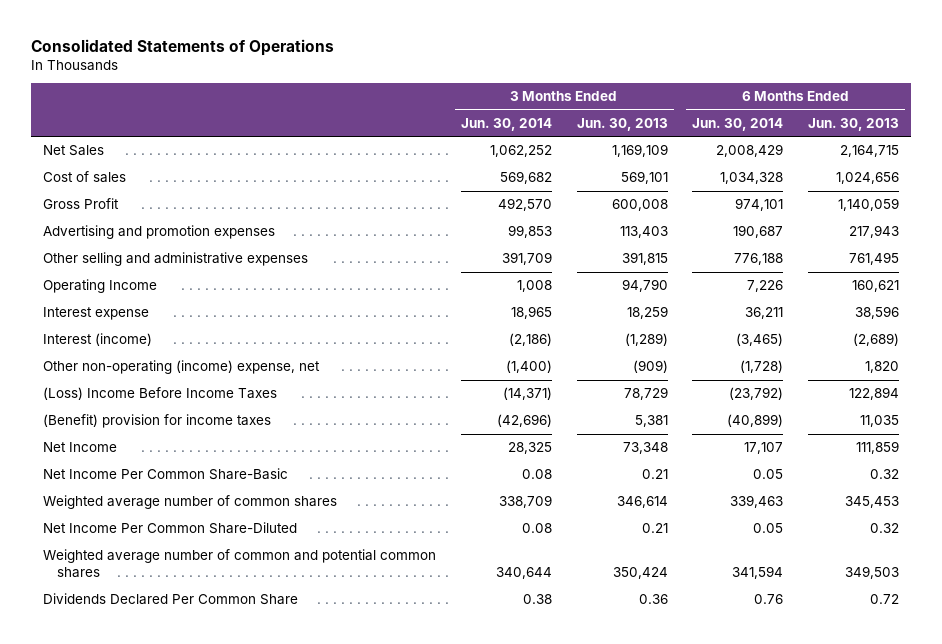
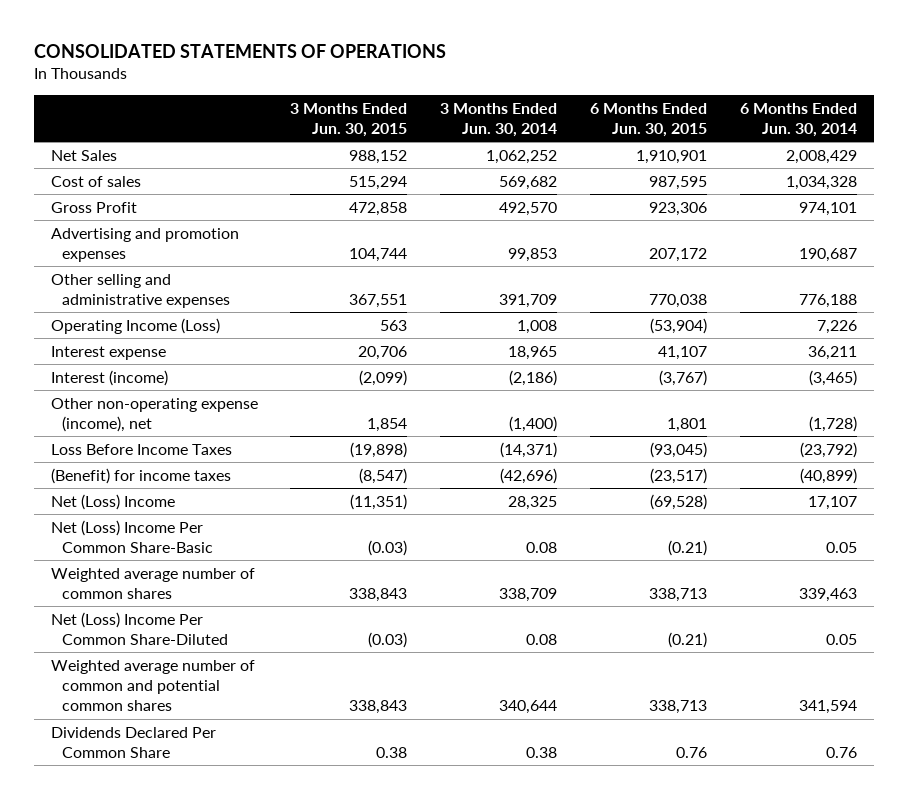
- Consolidated Statements of Operations
+ CONSOLIDATED STATEMENTS OF OPERATIONS
- | 3 Months Ended Jun. 30, 2014 | 3 Months Ended Jun. 30, 2013 | 6 Months Ended Jun. 30, 2014 | 6 Months Ended Jun. 30, 2013
+ | 3 Months Ended Jun. 30, 2015 | 3 Months Ended Jun. 30, 2014 | 6 Months Ended Jun. 30, 2015 | 6 Months Ended Jun. 30, 2014
- Operating Income | 1,008 | 94,790 | 7,226 | 160,621
+ Operating Income (Loss) | 563 | 1,008 | (53,904) | 7,226
- Other non-operating (income) expense, net | (1,400) | (909) | (1,728) | 1,820
- (Loss) Income Before Income Taxes | (14,371) | 78,729 | (23,792) | 122,894
- (Benefit) provision for income taxes | (42,696) | 5,381 | (40,899) | 11,035
- Net Income | 28,325 | 73,348 | 17,107 | 111,859
- Net Income Per Common Share-Basic | 0.08 | 0.21 | 0.05 | 0.32
+ Other non-operating expense (income), net | 1,854 | (1,400) | 1,801 | (1,728)
+ Loss Before Income Taxes | (19,898) | (14,371) | (93,045) | (23,792)
+ (Benefit) for income taxes | (8,547) | (42,696) | (23,517) | (40,899)
+ Net (Loss) Income | (11,351) | 28,325 | (69,528) | 17,107
+ Net (Loss) Income Per Common Share-Basic | (0.03) | 0.08 | (0.21) | 0.05
- Net Income Per Common Share-Diluted | 0.08 | 0.21 | 0.05 | 0.32
+ Net (Loss) Income Per Common Share-Diluted | (0.03) | 0.08 | (0.21) | 0.05

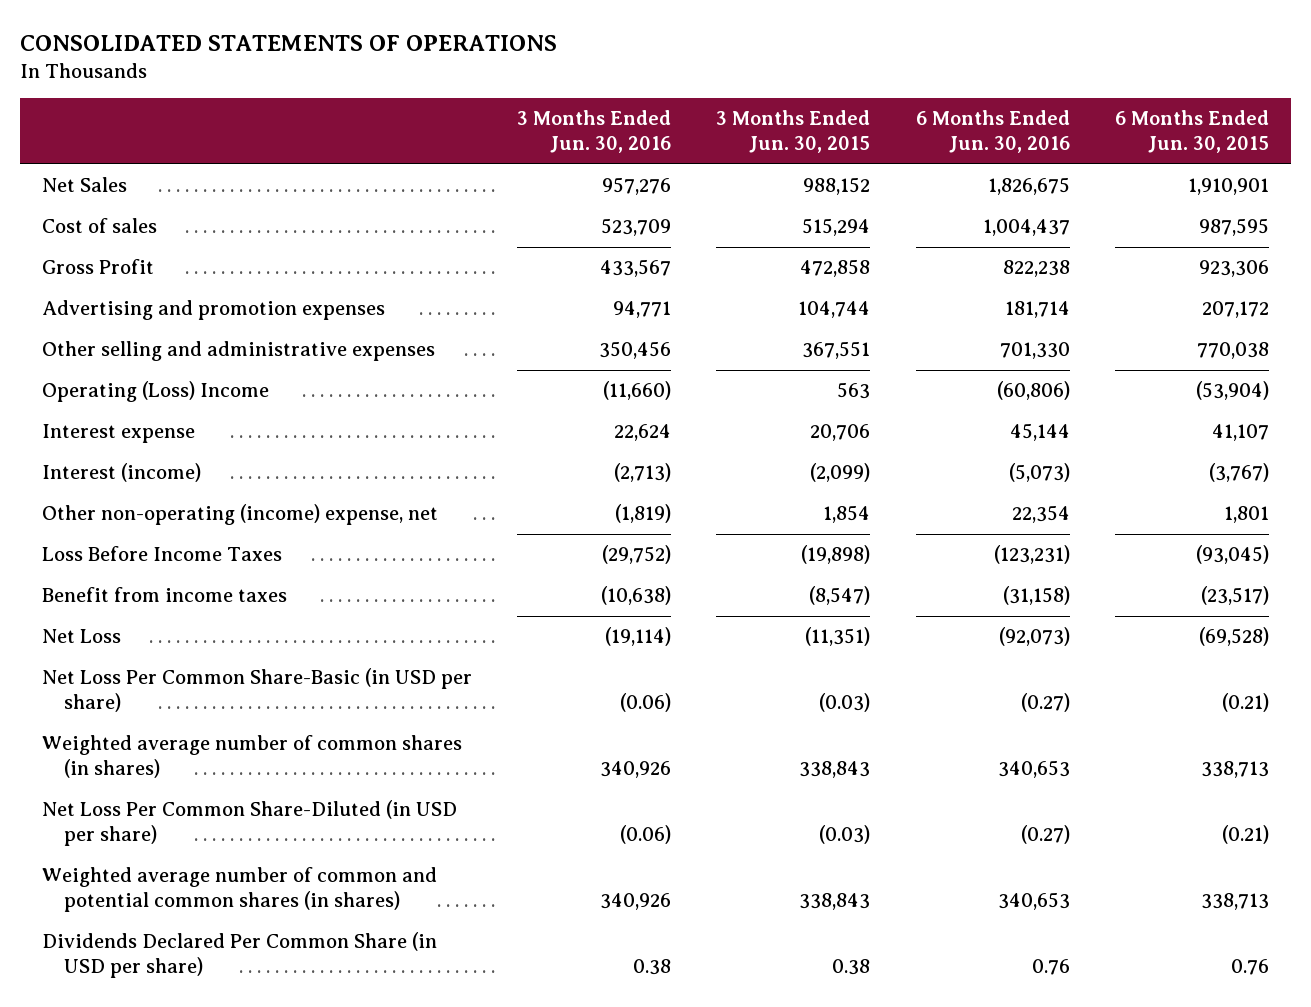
- | 3 Months Ended Jun. 30, 2015 | 3 Months Ended Jun. 30, 2014 | 6 Months Ended Jun. 30, 2015 | 6 Months Ended Jun. 30, 2014
+ | 3 Months Ended Jun. 30, 2016 | 3 Months Ended Jun. 30, 2015 | 6 Months Ended Jun. 30, 2016 | 6 Months Ended Jun. 30, 2015
- Operating Income (Loss) | 563 | 1,008 | (53,904) | 7,226
+ Operating (Loss) Income | (11,660) | 563 | (60,806) | (53,904)
- Other non-operating expense (income), net | 1,854 | (1,400) | 1,801 | (1,728)
+ Other non-operating (income) expense, net | (1,819) | 1,854 | 22,354 | 1,801
- (Benefit) for income taxes | (8,547) | (42,696) | (23,517) | (40,899)
- Net (Loss) Income | (11,351) | 28,325 | (69,528) | 17,107
- Net (Loss) Income Per Common Share-Basic | (0.03) | 0.08 | (0.21) | 0.05
- Weighted average number of common shares | 338,843 | 338,709 | 338,713 | 339,463
- Net (Loss) Income Per Common Share-Diluted | (0.03) | 0.08 | (0.21) | 0.05
- Weighted average number of common and potential common shares | 338,843 | 340,644 | 338,713 | 341,594
- Dividends Declared Per Common Share | 0.38 | 0.38 | 0.76 | 0.76
+ Benefit from income taxes | (10,638) | (8,547) | (31,158) | (23,517)
+ Net Loss | (19,114) | (11,351) | (92,073) | (69,528)
+ Net Loss Per Common Share-Basic (in USD per share) | (0.06) | (0.03) | (0.27) | (0.21)
+ Weighted average number of common shares (in shares) | 340,926 | 338,843 | 340,653 | 338,713
+ Net Loss Per Common Share-Diluted (in USD per share) | (0.06) | (0.03) | (0.27) | (0.21)
+ Weighted average number of common and potential common shares (in shares) | 340,926 | 338,843 | 340,653 | 338,713
+ Dividends Declared Per Common Share (in USD per share) | 0.38 | 0.38 | 0.76 | 0.76

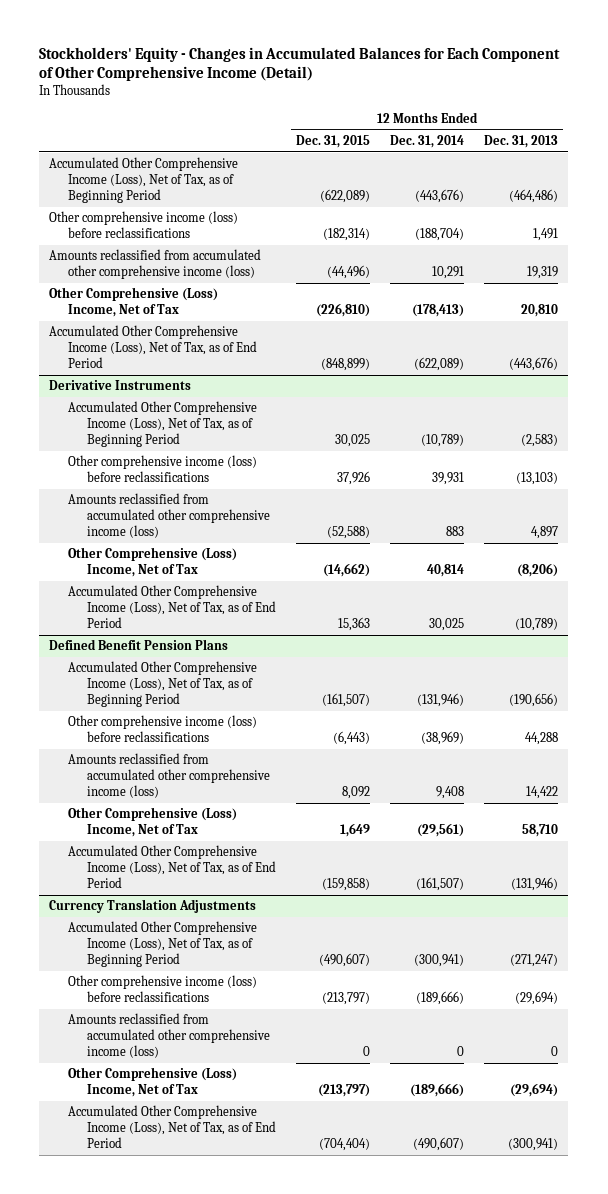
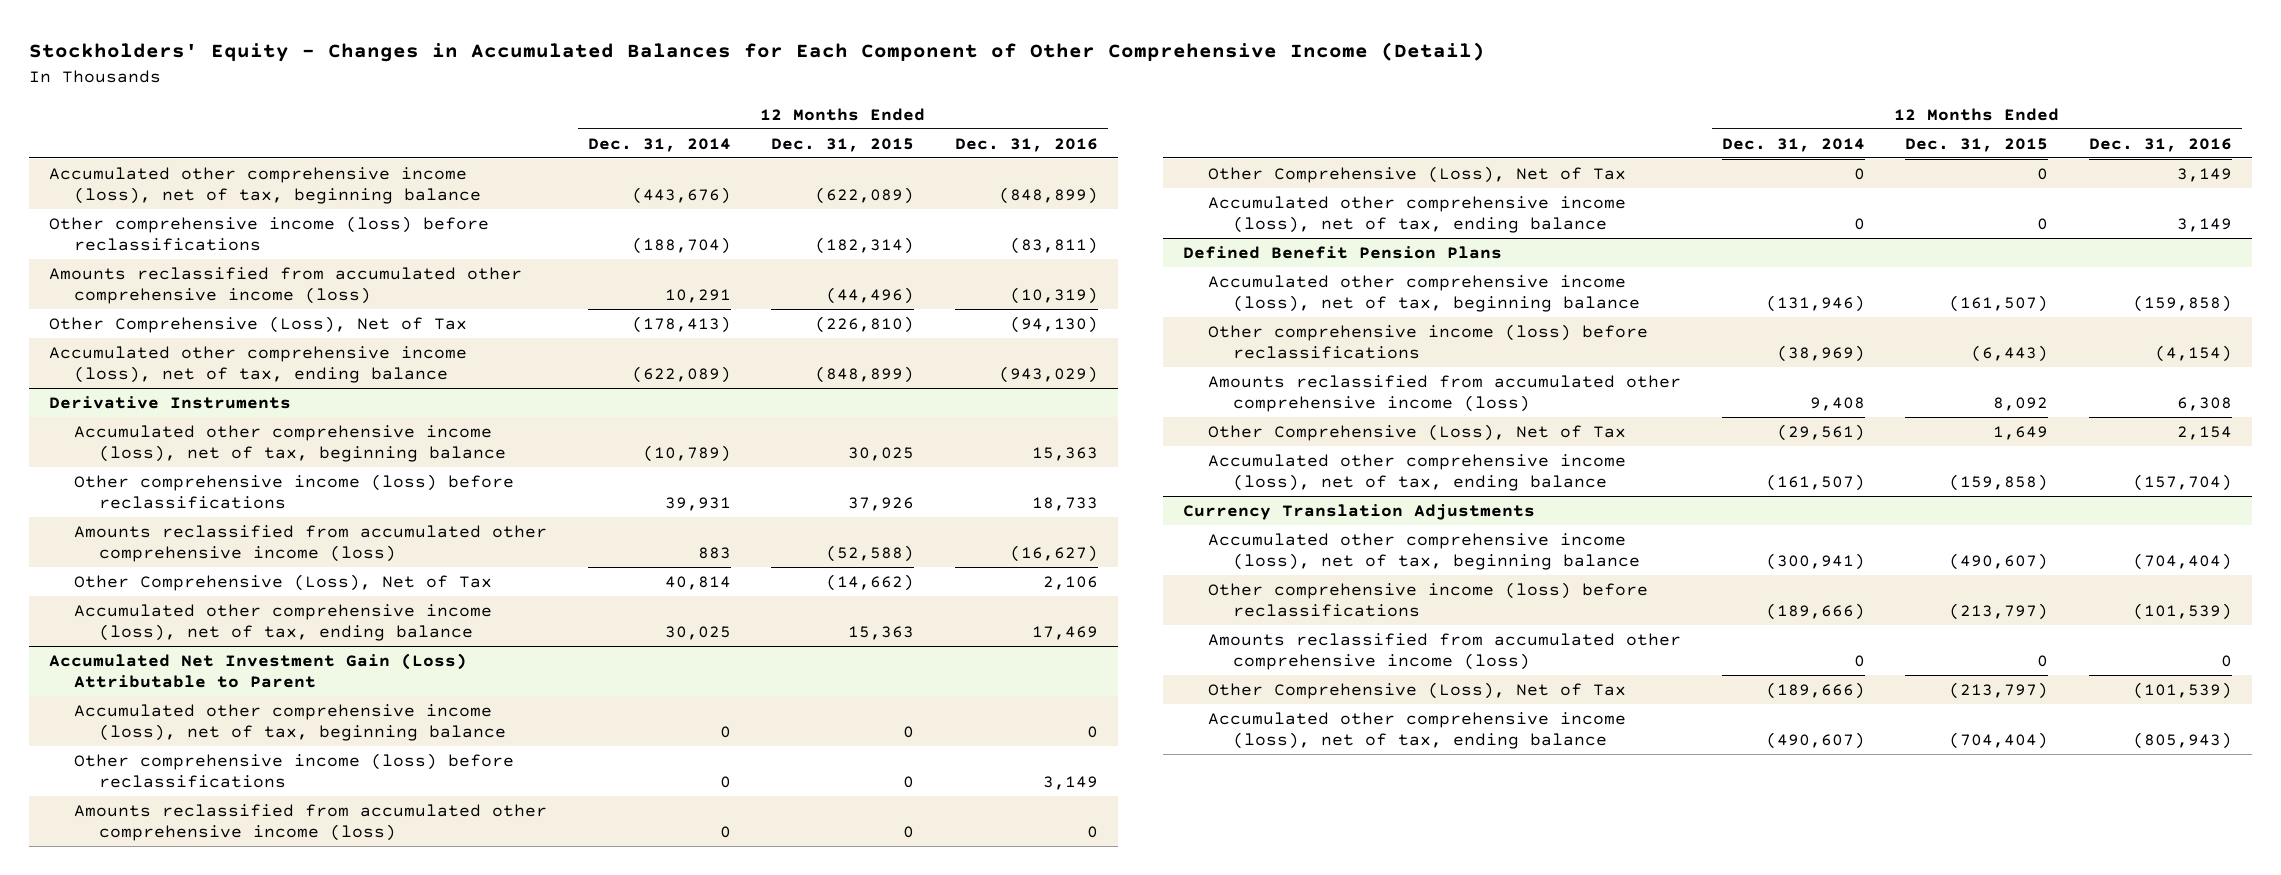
- | 12 Months Ended Dec. 31, 2015 | 12 Months Ended Dec. 31, 2014 | 12 Months Ended Dec. 31, 2013
+ | 12 Months Ended Dec. 31, 2014 | 12 Months Ended Dec. 31, 2015 | 12 Months Ended Dec. 31, 2016
- Accumulated Other Comprehensive Income (Loss), Net of Tax, as of Beginning Period | (622,089) | (443,676) | (464,486)
+ Accumulated other comprehensive income (loss), net of tax, beginning balance | (443,676) | (622,089) | (848,899)
- Other Comprehensive (Loss) Income, Net of Tax | (226,810) | (178,413) | 20,810
- Accumulated Other Comprehensive Income (Loss), Net of Tax, as of End Period | (848,899) | (622,089) | (443,676)
+ Other Comprehensive (Loss), Net of Tax | (178,413) | (226,810) | (94,130)
+ Accumulated other comprehensive income (loss), net of tax, ending balance | (622,089) | (848,899) | (943,029)
@ Derivative Instruments
- Accumulated Other Comprehensive Income (Loss), Net of Tax, as of Beginning Period | 30,025 | (10,789) | (2,583)
+ Accumulated other comprehensive income (loss), net of tax, beginning balance | (10,789) | 30,025 | 15,363
- Other Comprehensive (Loss) Income, Net of Tax | (14,662) | 40,814 | (8,206)
- Accumulated Other Comprehensive Income (Loss), Net of Tax, as of End Period | 15,363 | 30,025 | (10,789)
+ Other Comprehensive (Loss), Net of Tax | 40,814 | (14,662) | 2,106
+ Accumulated other comprehensive income (loss), net of tax, ending balance | 30,025 | 15,363 | 17,469
+ Accumulated Net Investment Gain (Loss) Attributable to Parent
+ Accumulated other comprehensive income (loss), net of tax, beginning balance | 0 | 0 | 0
+ Other comprehensive income (loss) before reclassifications | 0 | 0 | 3,149
+ Amounts reclassified from accumulated other comprehensive income (loss) | 0 | 0 | 0
+ Other Comprehensive (Loss), Net of Tax | 0 | 0 | 3,149
+ Accumulated other comprehensive income (loss), net of tax, ending balance | 0 | 0 | 3,149
@ Defined Benefit Pension Plans
- Accumulated Other Comprehensive Income (Loss), Net of Tax, as of Beginning Period | (161,507) | (131,946) | (190,656)
+ Accumulated other comprehensive income (loss), net of tax, beginning balance | (131,946) | (161,507) | (159,858)
- Other Comprehensive (Loss) Income, Net of Tax | 1,649 | (29,561) | 58,710
- Accumulated Other Comprehensive Income (Loss), Net of Tax, as of End Period | (159,858) | (161,507) | (131,946)
+ Other Comprehensive (Loss), Net of Tax | (29,561) | 1,649 | 2,154
+ Accumulated other comprehensive income (loss), net of tax, ending balance | (161,507) | (159,858) | (157,704)
@ Currency Translation Adjustments
- Accumulated Other Comprehensive Income (Loss), Net of Tax, as of Beginning Period | (490,607) | (300,941) | (271,247)
+ Accumulated other comprehensive income (loss), net of tax, beginning balance | (300,941) | (490,607) | (704,404)
- Other Comprehensive (Loss) Income, Net of Tax | (213,797) | (189,666) | (29,694)
- Accumulated Other Comprehensive Income (Loss), Net of Tax, as of End Period | (704,404) | (490,607) | (300,941)
+ Other Comprehensive (Loss), Net of Tax | (189,666) | (213,797) | (101,539)
+ Accumulated other comprehensive income (loss), net of tax, ending balance | (490,607) | (704,404) | (805,943)

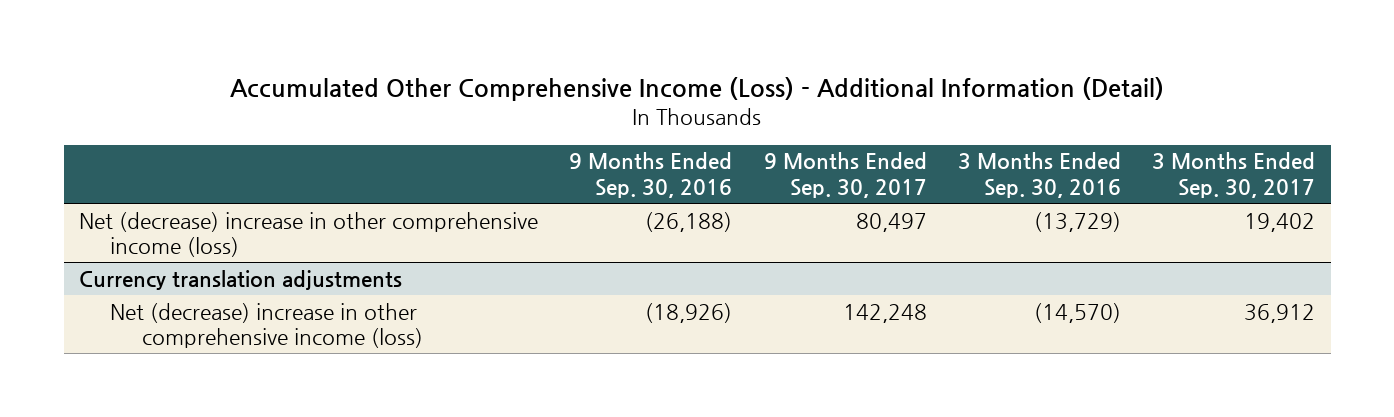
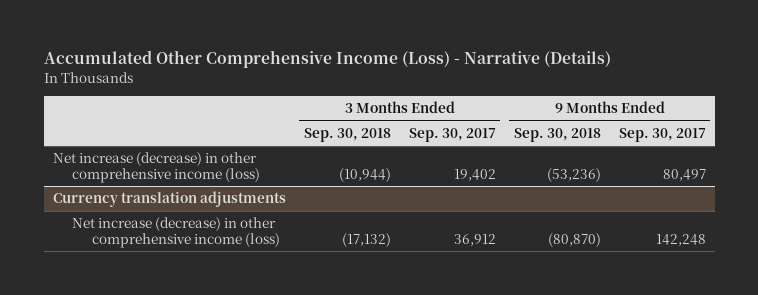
- Accumulated Other Comprehensive Income (Loss) - Additional Information (Detail)
+ Accumulated Other Comprehensive Income (Loss) - Narrative (Details)
- | 9 Months Ended Sep. 30, 2016 | 9 Months Ended Sep. 30, 2017 | 3 Months Ended Sep. 30, 2016 | 3 Months Ended Sep. 30, 2017
+ | 3 Months Ended Sep. 30, 2018 | 3 Months Ended Sep. 30, 2017 | 9 Months Ended Sep. 30, 2018 | 9 Months Ended Sep. 30, 2017
- Net (decrease) increase in other comprehensive income (loss) | (26,188) | 80,497 | (13,729) | 19,402
+ Net increase (decrease) in other comprehensive income (loss) | (10,944) | 19,402 | (53,236) | 80,497
@ Currency translation adjustments
- Net (decrease) increase in other comprehensive income (loss) | (18,926) | 142,248 | (14,570) | 36,912
+ Net increase (decrease) in other comprehensive income (loss) | (17,132) | 36,912 | (80,870) | 142,248

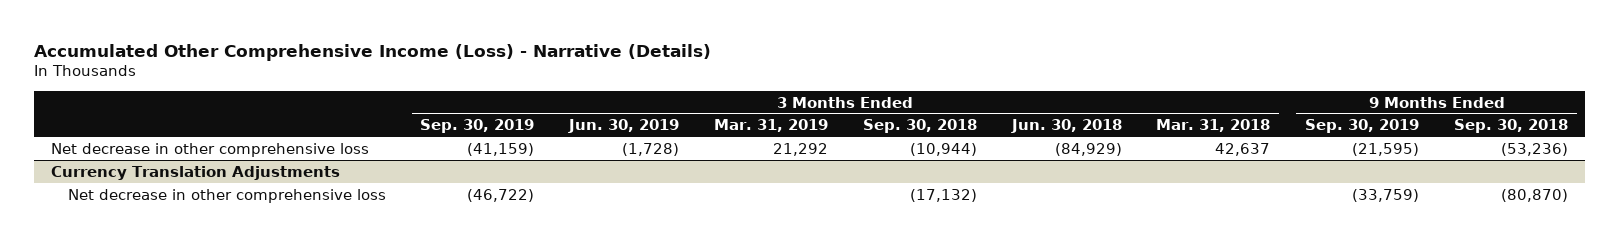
- | 3 Months Ended Sep. 30, 2018 | 3 Months Ended Sep. 30, 2017 | 9 Months Ended Sep. 30, 2018 | 9 Months Ended Sep. 30, 2017
+ | 3 Months Ended Sep. 30, 2019 | 3 Months Ended Jun. 30, 2019 | 3 Months Ended Mar. 31, 2019 | 3 Months Ended Sep. 30, 2018 | 3 Months Ended Jun. 30, 2018 | 3 Months Ended Mar. 31, 2018 | 9 Months Ended Sep. 30, 2019 | 9 Months Ended Sep. 30, 2018
- Net increase (decrease) in other comprehensive income (loss) | (10,944) | 19,402 | (53,236) | 80,497
- Currency translation adjustments
- Net increase (decrease) in other comprehensive income (loss) | (17,132) | 36,912 | (80,870) | 142,248
+ Net decrease in other comprehensive loss | (41,159) | (1,728) | 21,292 | (10,944) | (84,929) | 42,637 | (21,595) | (53,236)
+ Currency Translation Adjustments
+ Net decrease in other comprehensive loss | (46,722) | | | (17,132) | | | (33,759) | (80,870)

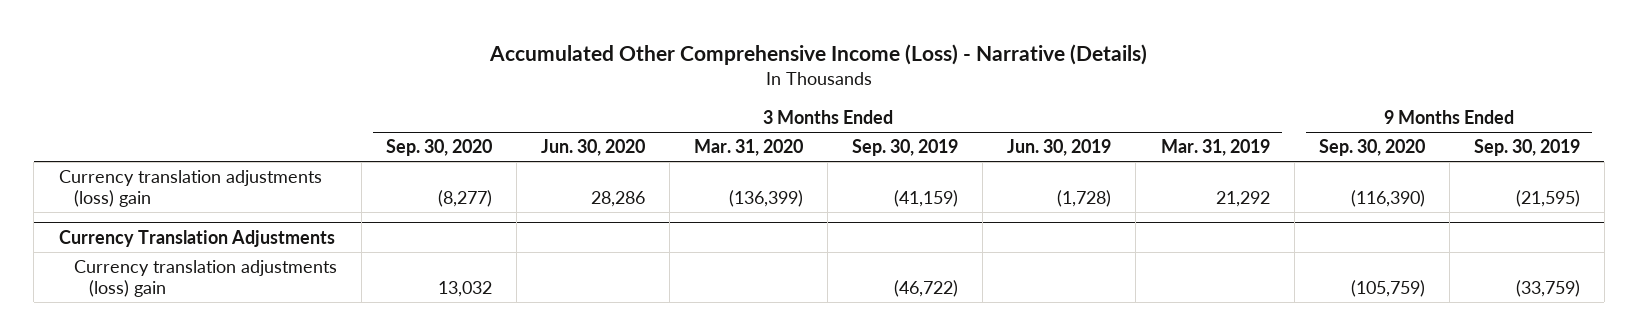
- | 3 Months Ended Sep. 30, 2019 | 3 Months Ended Jun. 30, 2019 | 3 Months Ended Mar. 31, 2019 | 3 Months Ended Sep. 30, 2018 | 3 Months Ended Jun. 30, 2018 | 3 Months Ended Mar. 31, 2018 | 9 Months Ended Sep. 30, 2019 | 9 Months Ended Sep. 30, 2018
+ | 3 Months Ended Sep. 30, 2020 | 3 Months Ended Jun. 30, 2020 | 3 Months Ended Mar. 31, 2020 | 3 Months Ended Sep. 30, 2019 | 3 Months Ended Jun. 30, 2019 | 3 Months Ended Mar. 31, 2019 | 9 Months Ended Sep. 30, 2020 | 9 Months Ended Sep. 30, 2019
- Net decrease in other comprehensive loss | (41,159) | (1,728) | 21,292 | (10,944) | (84,929) | 42,637 | (21,595) | (53,236)
+ Currency translation adjustments (loss) gain | (8,277) | 28,286 | (136,399) | (41,159) | (1,728) | 21,292 | (116,390) | (21,595)
@ Currency Translation Adjustments
- Net decrease in other comprehensive loss | (46,722) | | | (17,132) | | | (33,759) | (80,870)
+ Currency translation adjustments (loss) gain | 13,032 | | | (46,722) | | | (105,759) | (33,759)

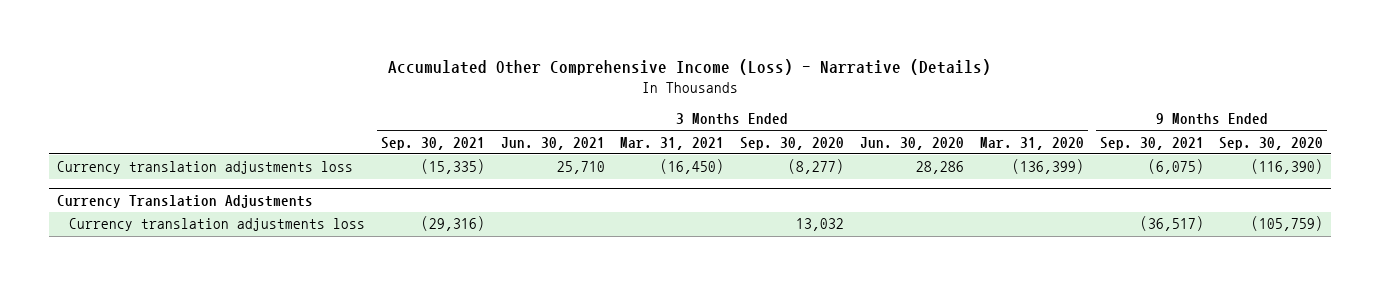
- | 3 Months Ended Sep. 30, 2020 | 3 Months Ended Jun. 30, 2020 | 3 Months Ended Mar. 31, 2020 | 3 Months Ended Sep. 30, 2019 | 3 Months Ended Jun. 30, 2019 | 3 Months Ended Mar. 31, 2019 | 9 Months Ended Sep. 30, 2020 | 9 Months Ended Sep. 30, 2019
+ | 3 Months Ended Sep. 30, 2021 | 3 Months Ended Jun. 30, 2021 | 3 Months Ended Mar. 31, 2021 | 3 Months Ended Sep. 30, 2020 | 3 Months Ended Jun. 30, 2020 | 3 Months Ended Mar. 31, 2020 | 9 Months Ended Sep. 30, 2021 | 9 Months Ended Sep. 30, 2020
- Currency translation adjustments (loss) gain | (8,277) | 28,286 | (136,399) | (41,159) | (1,728) | 21,292 | (116,390) | (21,595)
+ Currency translation adjustments loss | (15,335) | 25,710 | (16,450) | (8,277) | 28,286 | (136,399) | (6,075) | (116,390)
@ Currency Translation Adjustments
- Currency translation adjustments (loss) gain | 13,032 | | | (46,722) | | | (105,759) | (33,759)
+ Currency translation adjustments loss | (29,316) | | | 13,032 | | | (36,517) | (105,759)

